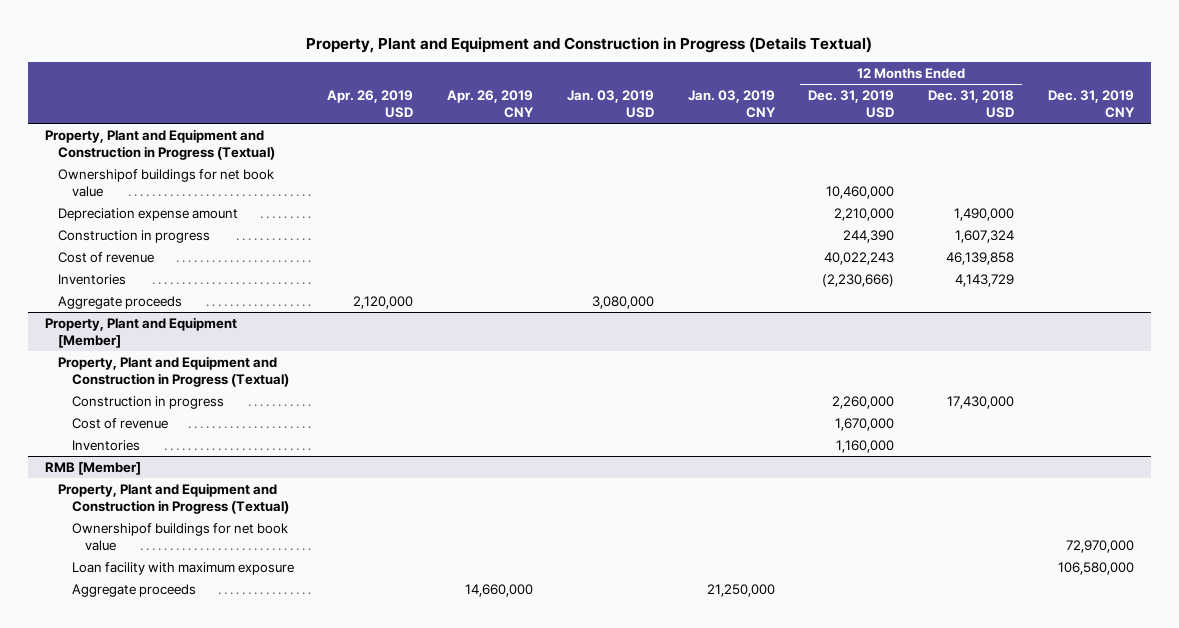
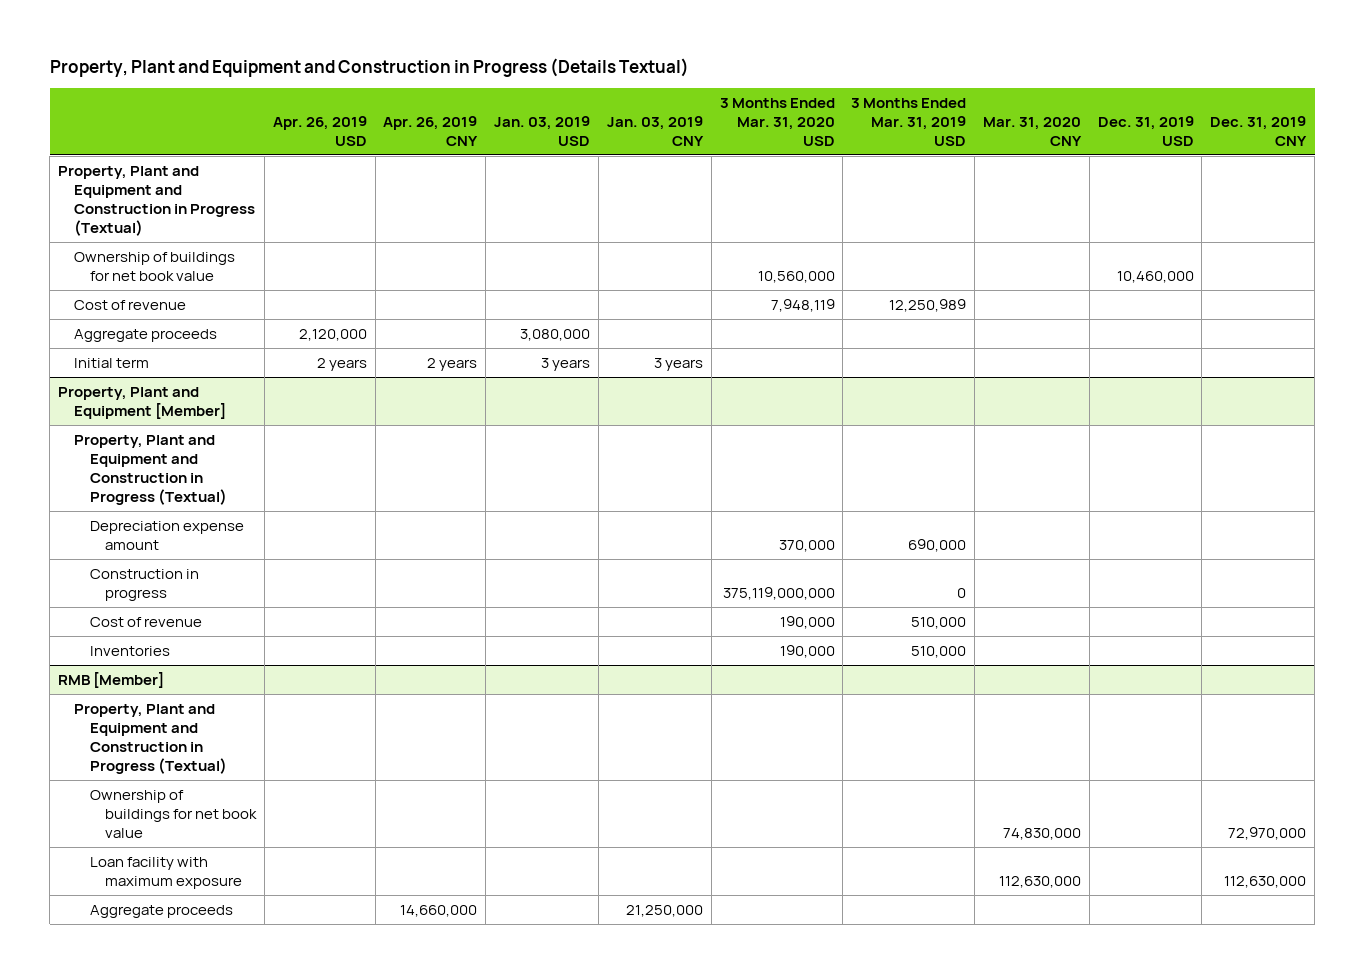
- | Apr. 26, 2019 USD | Apr. 26, 2019 CNY | Jan. 03, 2019 USD | Jan. 03, 2019 CNY | 12 Months Ended Dec. 31, 2019 USD | 12 Months Ended Dec. 31, 2018 USD | Dec. 31, 2019 CNY
+ | Apr. 26, 2019 USD | Apr. 26, 2019 CNY | Jan. 03, 2019 USD | Jan. 03, 2019 CNY | 3 Months Ended Mar. 31, 2020 USD | 3 Months Ended Mar. 31, 2019 USD | Mar. 31, 2020 CNY | Dec. 31, 2019 USD | Dec. 31, 2019 CNY
- Ownershipof buildings for net book value | | | | | 10,460,000 | |
- Depreciation expense amount | | | | | 2,210,000 | 1,490,000 |
- Construction in progress | | | | | 244,390 | 1,607,324 |
+ Ownership of buildings for net book value | | | | | 10,560,000 | | | 10,460,000 |
- Inventories | | | | | (2,230,666) | 4,143,729 |
+ Initial term | 2 years | 2 years | 3 years | 3 years | | | | |
@ Property, Plant and Equipment [Member]
+ Depreciation expense amount | | | | | 370,000 | 690,000 | | |
@ RMB [Member]
- Ownershipof buildings for net book value | | | | | | | 72,970,000
- Loan facility with maximum exposure | | | | | | | 106,580,000
+ Ownership of buildings for net book value | | | | | | | 74,830,000 | | 72,970,000
+ Loan facility with maximum exposure | | | | | | | 112,630,000 | | 112,630,000

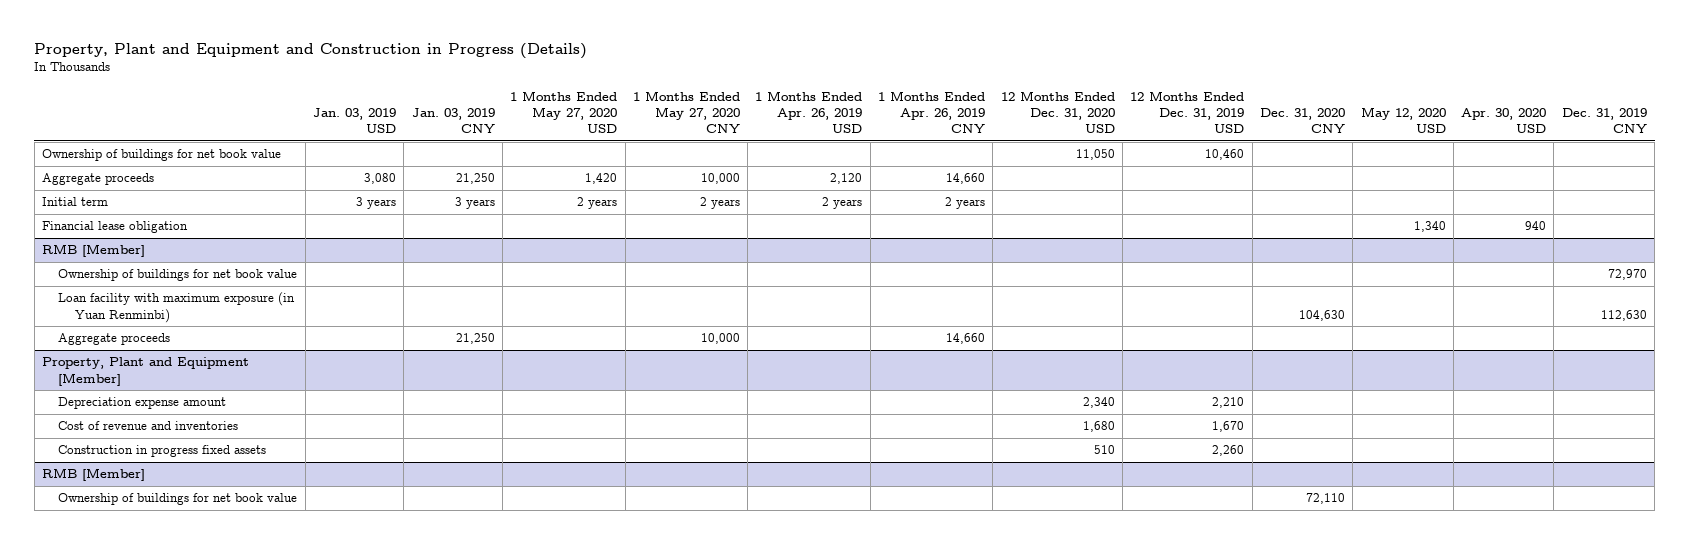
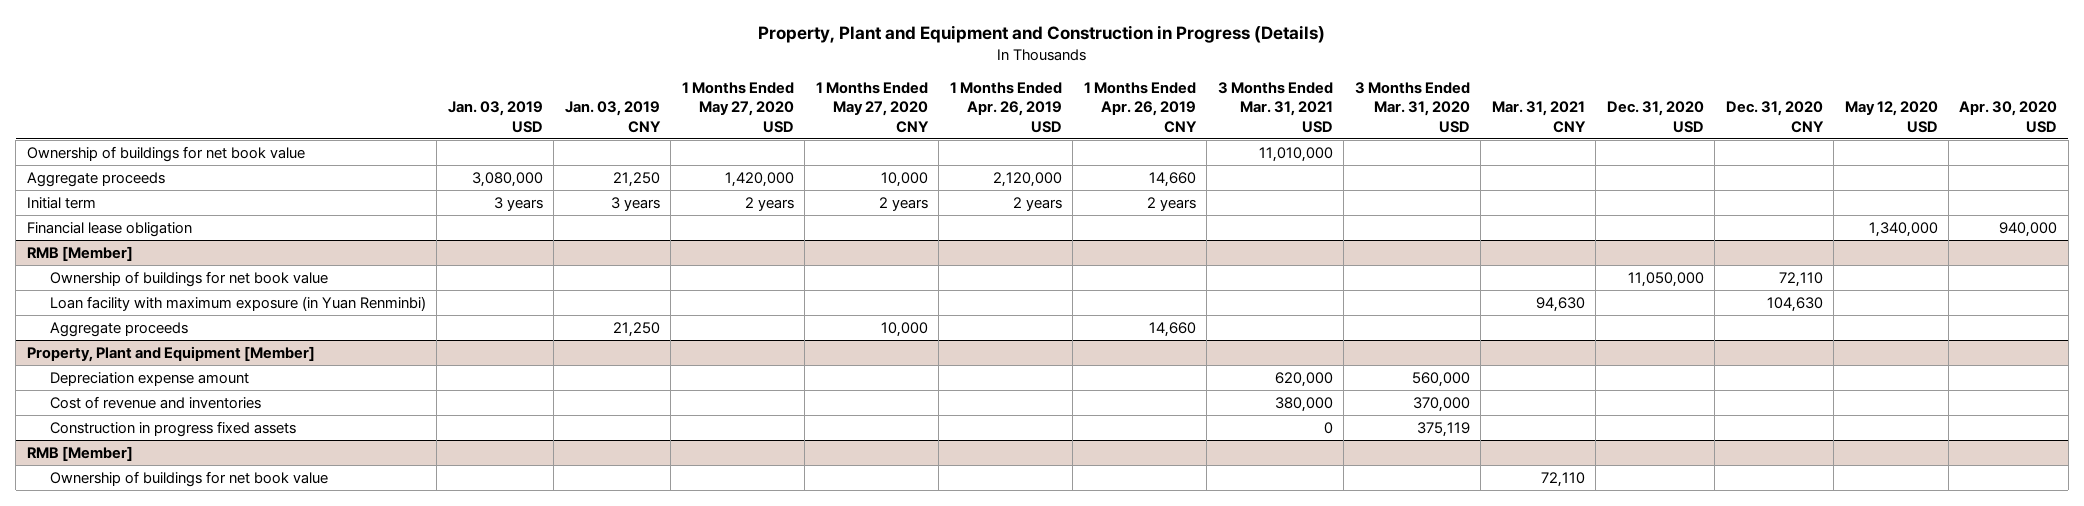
- | Jan. 03, 2019 USD | Jan. 03, 2019 CNY | 1 Months Ended May 27, 2020 USD | 1 Months Ended May 27, 2020 CNY | 1 Months Ended Apr. 26, 2019 USD | 1 Months Ended Apr. 26, 2019 CNY | 12 Months Ended Dec. 31, 2020 USD | 12 Months Ended Dec. 31, 2019 USD | Dec. 31, 2020 CNY | May 12, 2020 USD | Apr. 30, 2020 USD | Dec. 31, 2019 CNY
+ | Jan. 03, 2019 USD | Jan. 03, 2019 CNY | 1 Months Ended May 27, 2020 USD | 1 Months Ended May 27, 2020 CNY | 1 Months Ended Apr. 26, 2019 USD | 1 Months Ended Apr. 26, 2019 CNY | 3 Months Ended Mar. 31, 2021 USD | 3 Months Ended Mar. 31, 2020 USD | Mar. 31, 2021 CNY | Dec. 31, 2020 USD | Dec. 31, 2020 CNY | May 12, 2020 USD | Apr. 30, 2020 USD
- Aggregate proceeds | 3,080 | 21,250 | 1,420 | 10,000 | 2,120 | 14,660 | | | | | |
+ Aggregate proceeds | 3,080,000 | 21,250 | 1,420,000 | 10,000 | 2,120,000 | 14,660 | | | | | | |
- Financial lease obligation | | | | | | | | | | 1,340 | 940 |
+ Financial lease obligation | | | | | | | | | | | | 1,340,000 | 940,000
@ RMB [Member]
moved up: Ownership of buildings for net book value | | | | | | | | | | 11,050,000 | 72,110 | |
moved down: Ownership of buildings for net book value | | | | | | | | | 72,110 | | | |

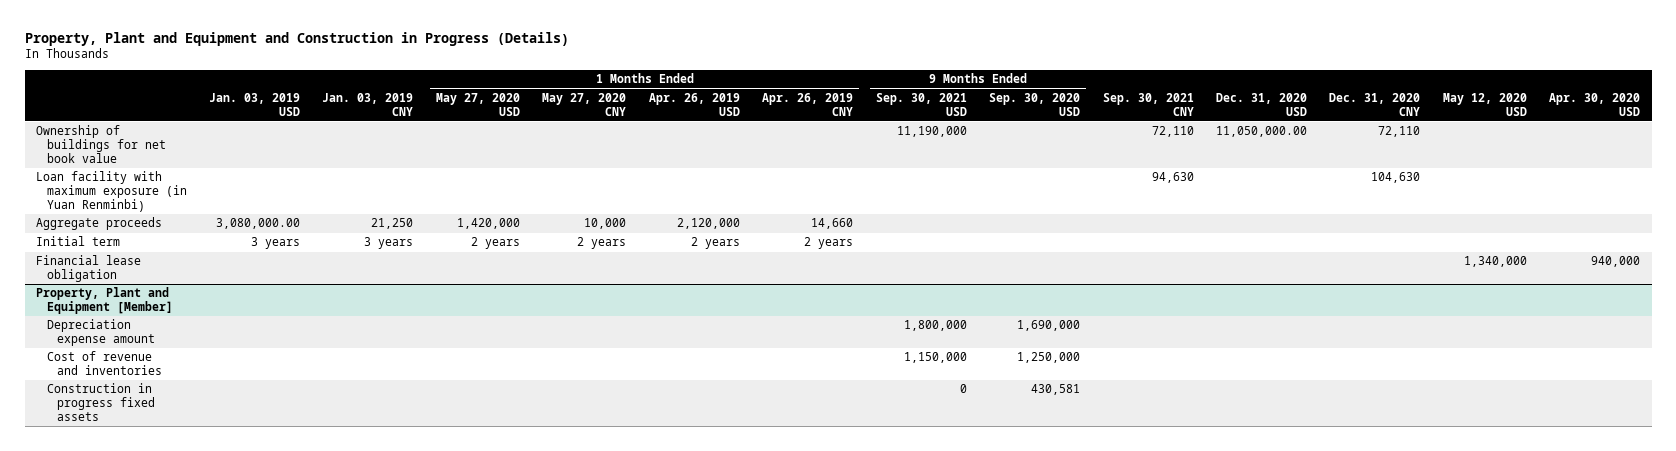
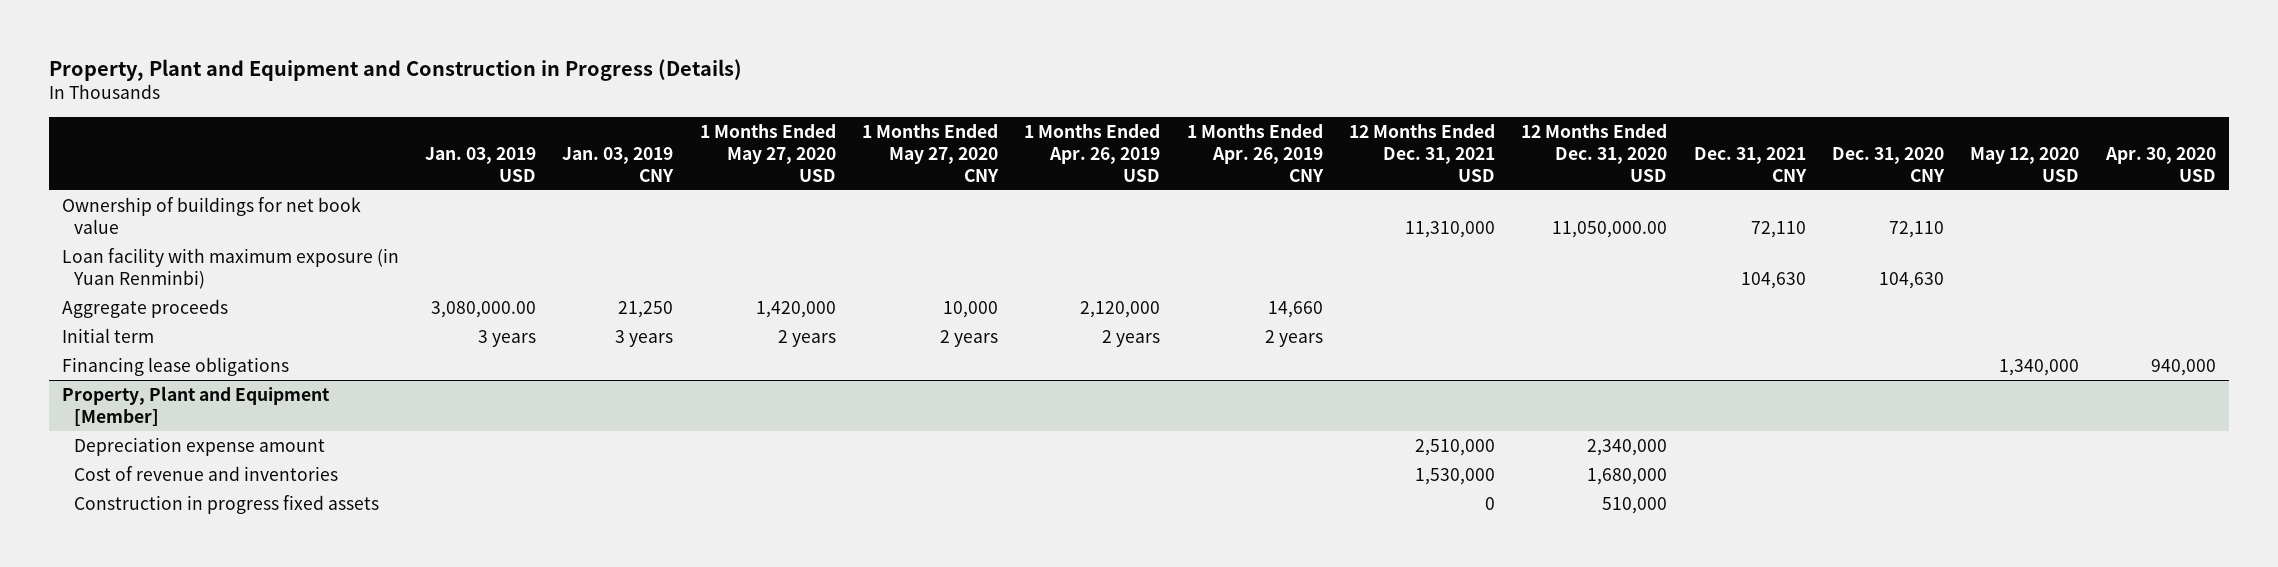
- | Jan. 03, 2019 USD | Jan. 03, 2019 CNY | 1 Months Ended May 27, 2020 USD | 1 Months Ended May 27, 2020 CNY | 1 Months Ended Apr. 26, 2019 USD | 1 Months Ended Apr. 26, 2019 CNY | 9 Months Ended Sep. 30, 2021 USD | 9 Months Ended Sep. 30, 2020 USD | Sep. 30, 2021 CNY | Dec. 31, 2020 USD | Dec. 31, 2020 CNY | May 12, 2020 USD | Apr. 30, 2020 USD
+ | Jan. 03, 2019 USD | Jan. 03, 2019 CNY | 1 Months Ended May 27, 2020 USD | 1 Months Ended May 27, 2020 CNY | 1 Months Ended Apr. 26, 2019 USD | 1 Months Ended Apr. 26, 2019 CNY | 12 Months Ended Dec. 31, 2021 USD | 12 Months Ended Dec. 31, 2020 USD | Dec. 31, 2021 CNY | Dec. 31, 2020 CNY | May 12, 2020 USD | Apr. 30, 2020 USD
- Financial lease obligation | | | | | | | | | | | | 1,340,000 | 940,000
+ Financing lease obligations | | | | | | | | | | | 1,340,000 | 940,000

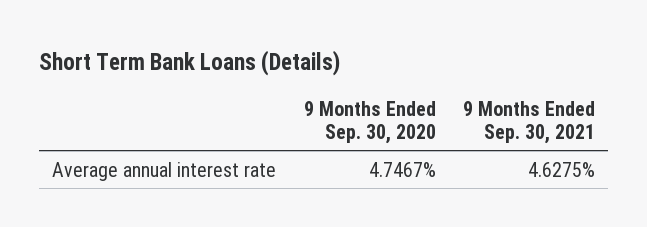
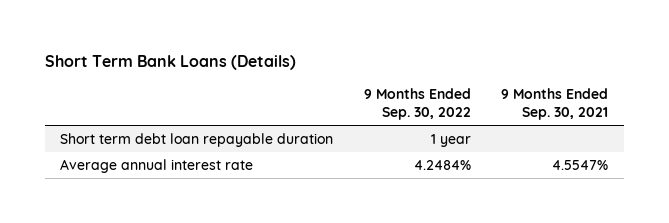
- | 9 Months Ended Sep. 30, 2020 | 9 Months Ended Sep. 30, 2021
+ | 9 Months Ended Sep. 30, 2022 | 9 Months Ended Sep. 30, 2021
- Average annual interest rate | 4.7467% | 4.6275%
+ Short term debt loan repayable duration | 1 year |
+ Average annual interest rate | 4.2484% | 4.5547%

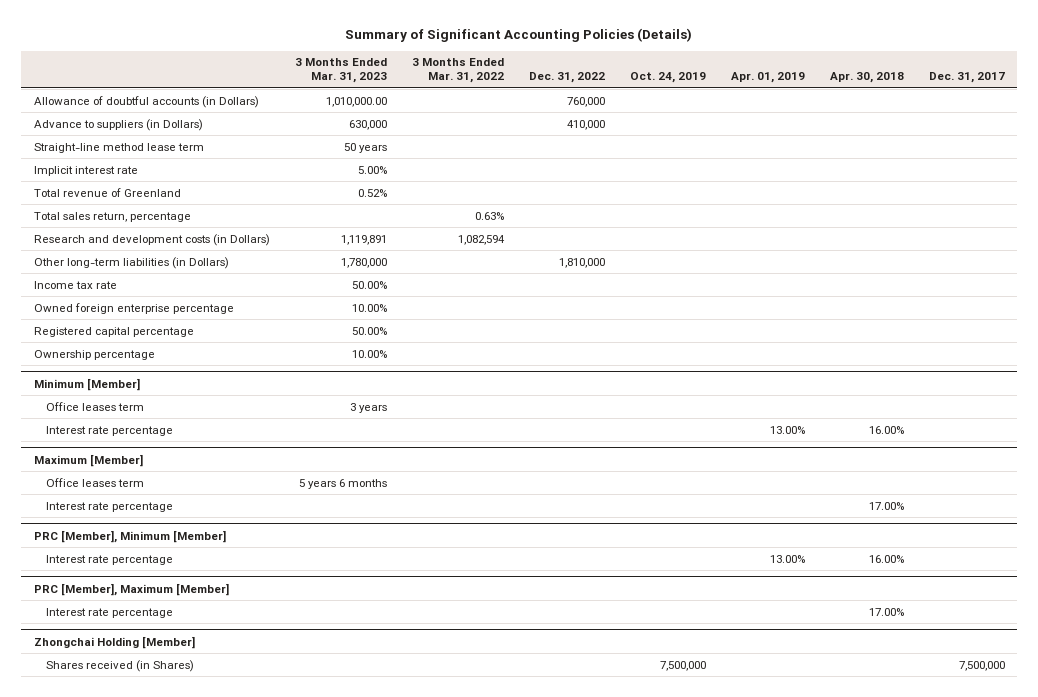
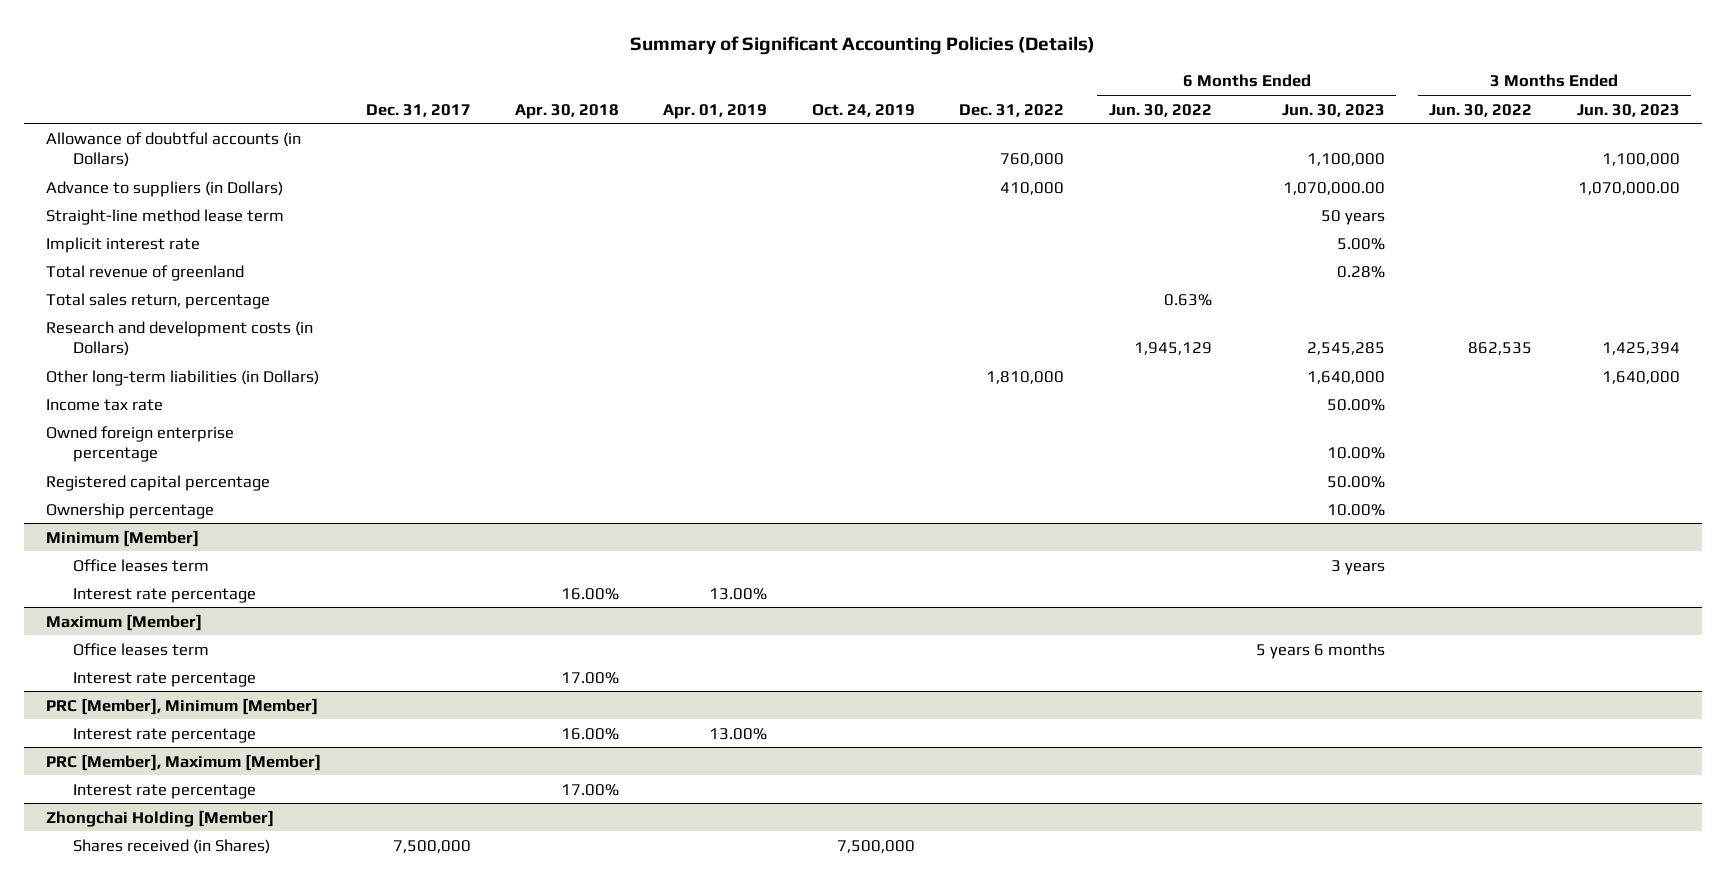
- | 3 Months Ended Mar. 31, 2023 | 3 Months Ended Mar. 31, 2022 | Dec. 31, 2022 | Oct. 24, 2019 | Apr. 01, 2019 | Apr. 30, 2018 | Dec. 31, 2017
+ | Dec. 31, 2017 | Apr. 30, 2018 | Apr. 01, 2019 | Oct. 24, 2019 | Dec. 31, 2022 | 6 Months Ended Jun. 30, 2022 | 6 Months Ended Jun. 30, 2023 | 3 Months Ended Jun. 30, 2022 | 3 Months Ended Jun. 30, 2023
- Total revenue of Greenland | 0.52% | | | | | |
+ Total revenue of greenland | | | | | | | 0.28% | |

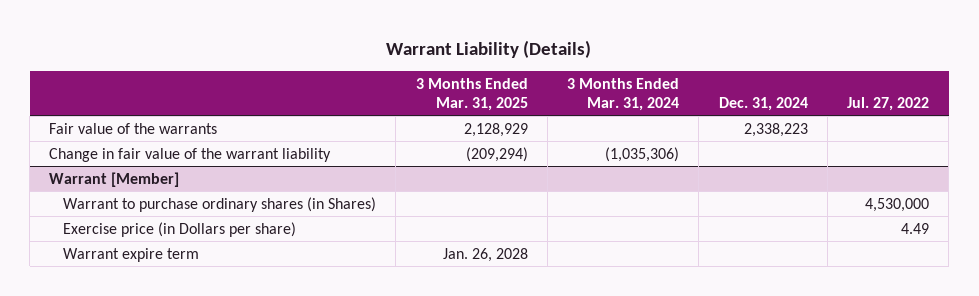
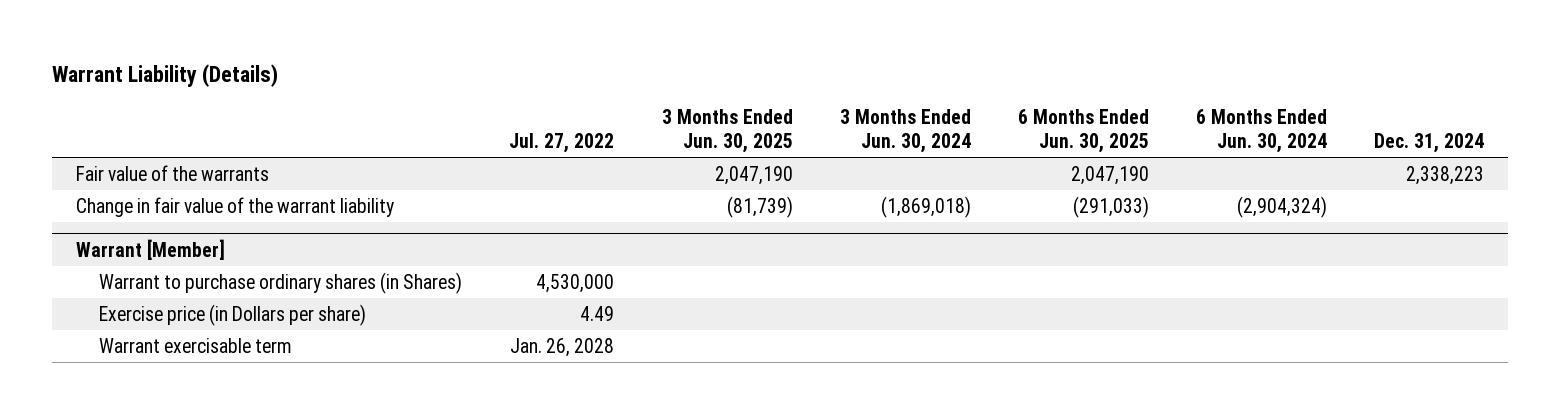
- | 3 Months Ended Mar. 31, 2025 | 3 Months Ended Mar. 31, 2024 | Dec. 31, 2024 | Jul. 27, 2022
+ | Jul. 27, 2022 | 3 Months Ended Jun. 30, 2025 | 3 Months Ended Jun. 30, 2024 | 6 Months Ended Jun. 30, 2025 | 6 Months Ended Jun. 30, 2024 | Dec. 31, 2024
@ Warrant [Member]
- Warrant expire term | Jan. 26, 2028 | | |
+ Warrant exercisable term | Jan. 26, 2028 | | | | |

